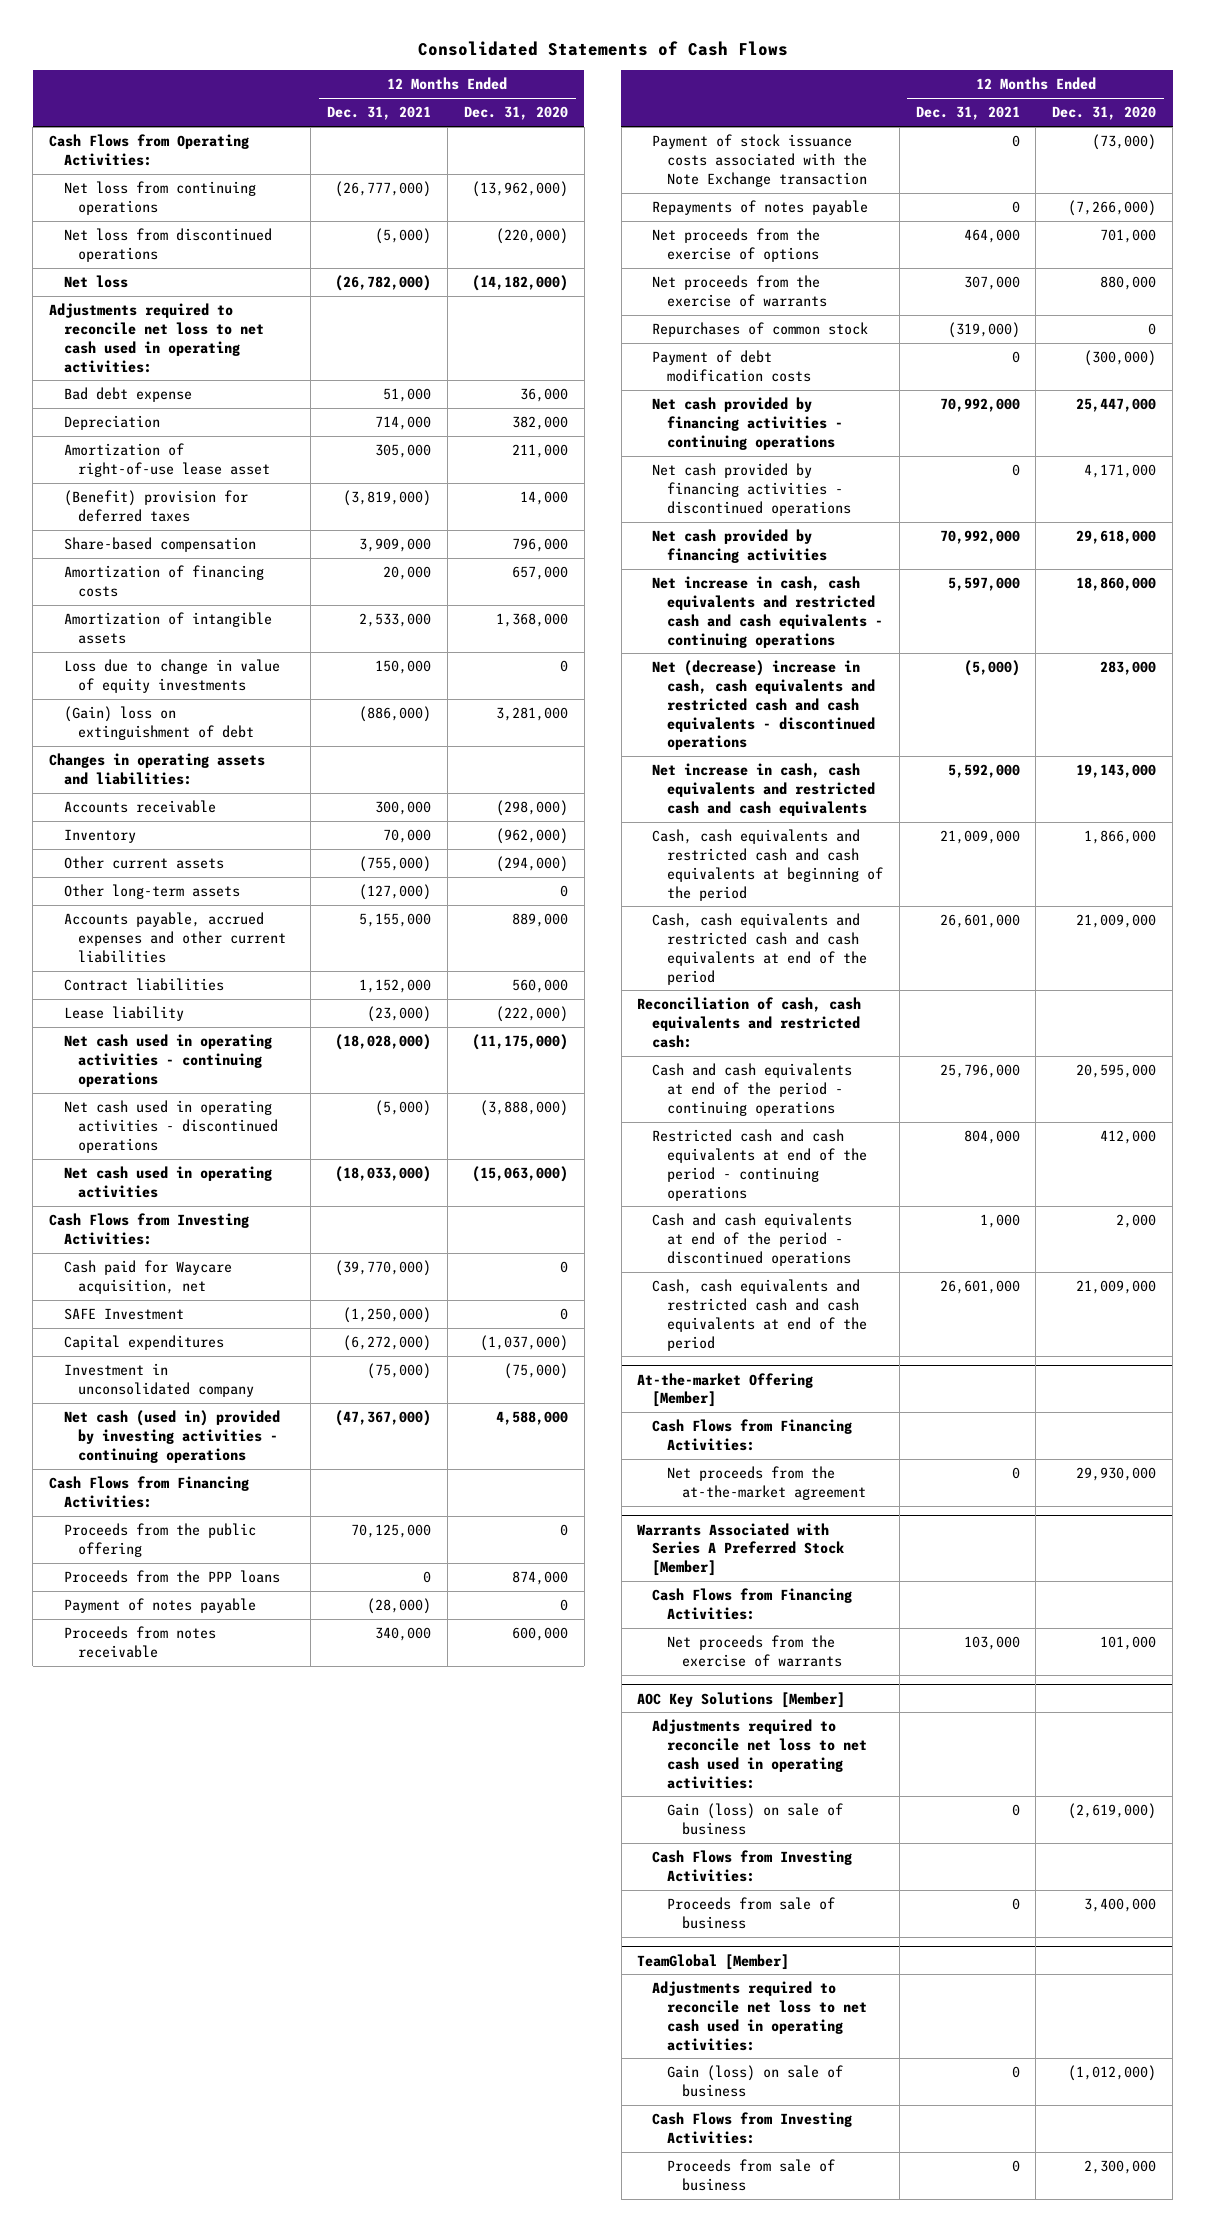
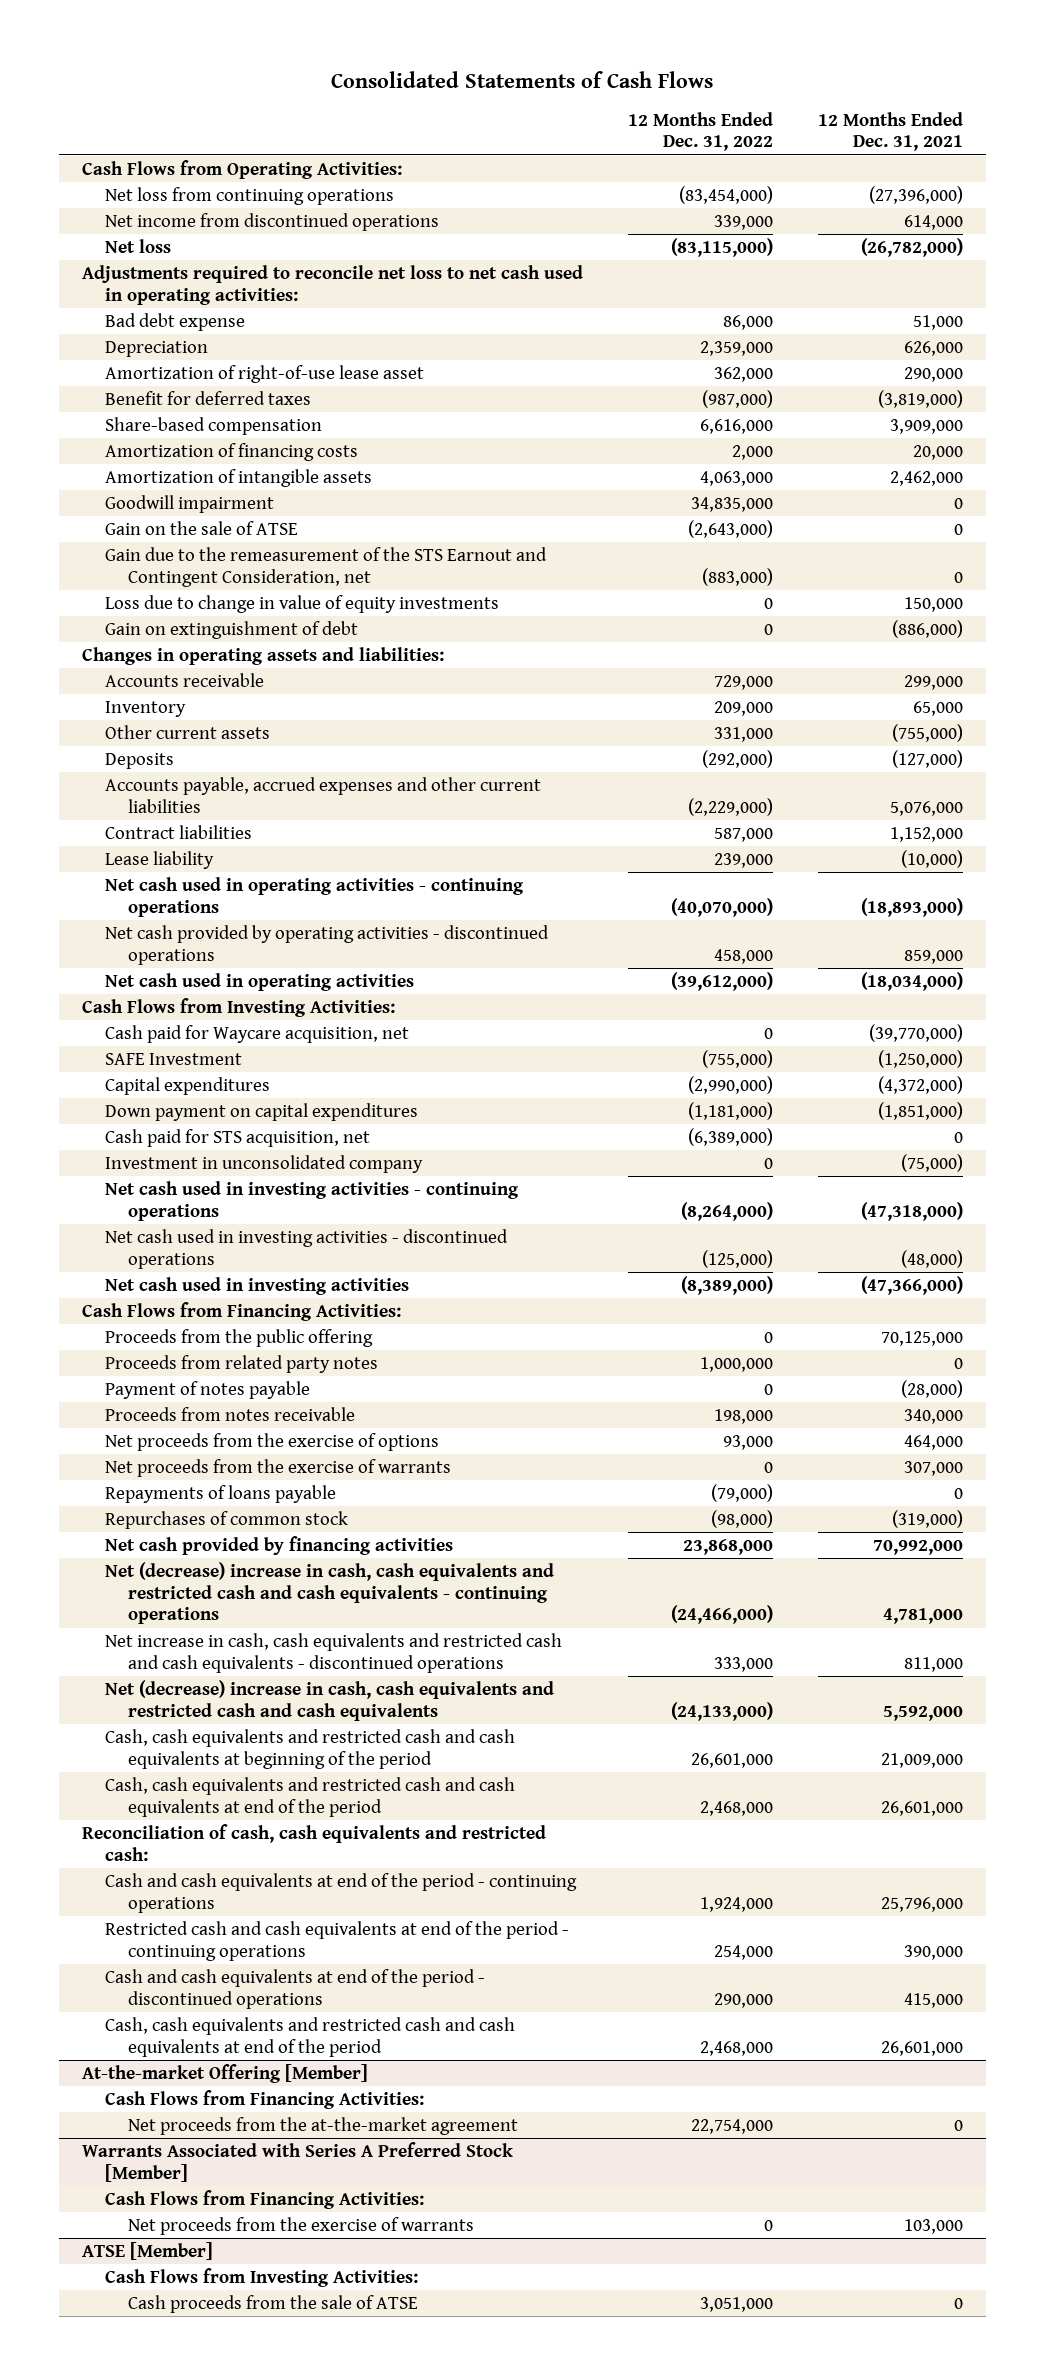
- | 12 Months Ended Dec. 31, 2021 | 12 Months Ended Dec. 31, 2020
+ | 12 Months Ended Dec. 31, 2022 | 12 Months Ended Dec. 31, 2021
- Net loss from continuing operations | (26,777,000) | (13,962,000)
- Net loss from discontinued operations | (5,000) | (220,000)
+ Net loss from continuing operations | (83,454,000) | (27,396,000)
+ Net income from discontinued operations | 339,000 | 614,000
- Depreciation | 714,000 | 382,000
- Amortization of right-of-use lease asset | 305,000 | 211,000
- (Benefit) provision for deferred taxes | (3,819,000) | 14,000
+ Depreciation | 2,359,000 | 626,000
+ Amortization of right-of-use lease asset | 362,000 | 290,000
+ Benefit for deferred taxes | (987,000) | (3,819,000)
- Amortization of intangible assets | 2,533,000 | 1,368,000
+ Amortization of intangible assets | 4,063,000 | 2,462,000
+ Goodwill impairment | 34,835,000 | 0
+ Gain on the sale of ATSE | (2,643,000) | 0
+ Gain due to the remeasurement of the STS Earnout and Contingent Consideration, net | (883,000) | 0
- (Gain) loss on extinguishment of debt | (886,000) | 3,281,000
+ Gain on extinguishment of debt | 0 | (886,000)
- Accounts receivable | 300,000 | (298,000)
- Inventory | 70,000 | (962,000)
+ Accounts receivable | 729,000 | 299,000
+ Inventory | 209,000 | 65,000
- Other long-term assets | (127,000) | 0
- Accounts payable, accrued expenses and other current liabilities | 5,155,000 | 889,000
+ Deposits | (292,000) | (127,000)
+ Accounts payable, accrued expenses and other current liabilities | (2,229,000) | 5,076,000
- Lease liability | (23,000) | (222,000)
- Net cash used in operating activities - continuing operations | (18,028,000) | (11,175,000)
- Net cash used in operating activities - discontinued operations | (5,000) | (3,888,000)
- Net cash used in operating activities | (18,033,000) | (15,063,000)
+ Lease liability | 239,000 | (10,000)
+ Net cash used in operating activities - continuing operations | (40,070,000) | (18,893,000)
+ Net cash provided by operating activities - discontinued operations | 458,000 | 859,000
+ Net cash used in operating activities | (39,612,000) | (18,034,000)
- Capital expenditures | (6,272,000) | (1,037,000)
+ Capital expenditures | (2,990,000) | (4,372,000)
+ Down payment on capital expenditures | (1,181,000) | (1,851,000)
+ Cash paid for STS acquisition, net | (6,389,000) | 0
- Net cash (used in) provided by investing activities - continuing operations | (47,367,000) | 4,588,000
+ Net cash used in investing activities - continuing operations | (8,264,000) | (47,318,000)
+ Net cash used in investing activities - discontinued operations | (125,000) | (48,000)
+ Net cash used in investing activities | (8,389,000) | (47,366,000)
- Proceeds from the PPP loans | 0 | 874,000
+ Proceeds from related party notes | 1,000,000 | 0
- Payment of stock issuance costs associated with the Note Exchange transaction | 0 | (73,000)
- Repayments of notes payable | 0 | (7,266,000)
+ Repayments of loans payable | (79,000) | 0
- Payment of debt modification costs | 0 | (300,000)
- Net cash provided by financing activities - continuing operations | 70,992,000 | 25,447,000
- Net cash provided by financing activities - discontinued operations | 0 | 4,171,000
- Net increase in cash, cash equivalents and restricted cash and cash equivalents - continuing operations | 5,597,000 | 18,860,000
- Net (decrease) increase in cash, cash equivalents and restricted cash and cash equivalents - discontinued operations | (5,000) | 283,000
- Net increase in cash, cash equivalents and restricted cash and cash equivalents | 5,592,000 | 19,143,000
+ Net (decrease) increase in cash, cash equivalents and restricted cash and cash equivalents - continuing operations | (24,466,000) | 4,781,000
+ Net increase in cash, cash equivalents and restricted cash and cash equivalents - discontinued operations | 333,000 | 811,000
+ Net (decrease) increase in cash, cash equivalents and restricted cash and cash equivalents | (24,133,000) | 5,592,000
- Restricted cash and cash equivalents at end of the period - continuing operations | 804,000 | 412,000
- Cash and cash equivalents at end of the period - discontinued operations | 1,000 | 2,000
+ Restricted cash and cash equivalents at end of the period - continuing operations | 254,000 | 390,000
+ Cash and cash equivalents at end of the period - discontinued operations | 290,000 | 415,000
- AOC Key Solutions [Member]
- Adjustments required to reconcile net loss to net cash used in operating activities:
- Gain (loss) on sale of business | 0 | (2,619,000)
- Cash Flows from Investing Activities:
- Proceeds from sale of business | 0 | 3,400,000
- TeamGlobal [Member]
- Adjustments required to reconcile net loss to net cash used in operating activities:
- Gain (loss) on sale of business | 0 | (1,012,000)
+ ATSE [Member]
- Proceeds from sale of business | 0 | 2,300,000
+ Cash proceeds from the sale of ATSE | 3,051,000 | 0

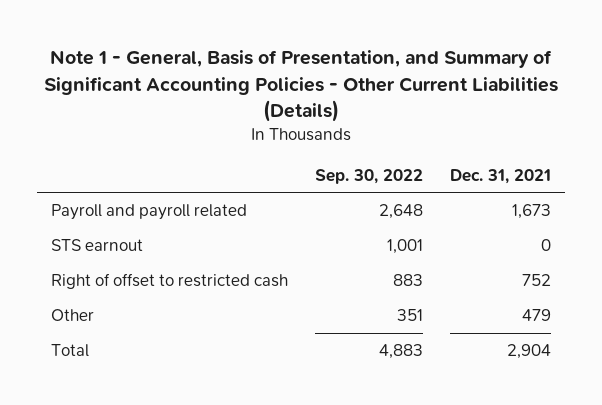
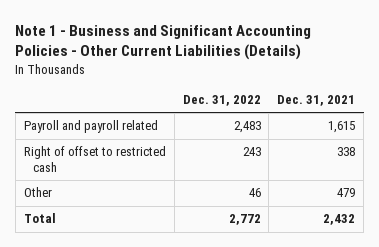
- Note 1 - General, Basis of Presentation, and Summary of Significant Accounting Policies - Other Current Liabilities (Details)
+ Note 1 - Business and Significant Accounting Policies - Other Current Liabilities (Details)
- | Sep. 30, 2022 | Dec. 31, 2021
+ | Dec. 31, 2022 | Dec. 31, 2021
- Payroll and payroll related | 2,648 | 1,673
- STS earnout | 1,001 | 0
- Right of offset to restricted cash | 883 | 752
+ Payroll and payroll related | 2,483 | 1,615
+ Right of offset to restricted cash | 243 | 338
- Total | 4,883 | 2,904
+ Total | 2,772 | 2,432

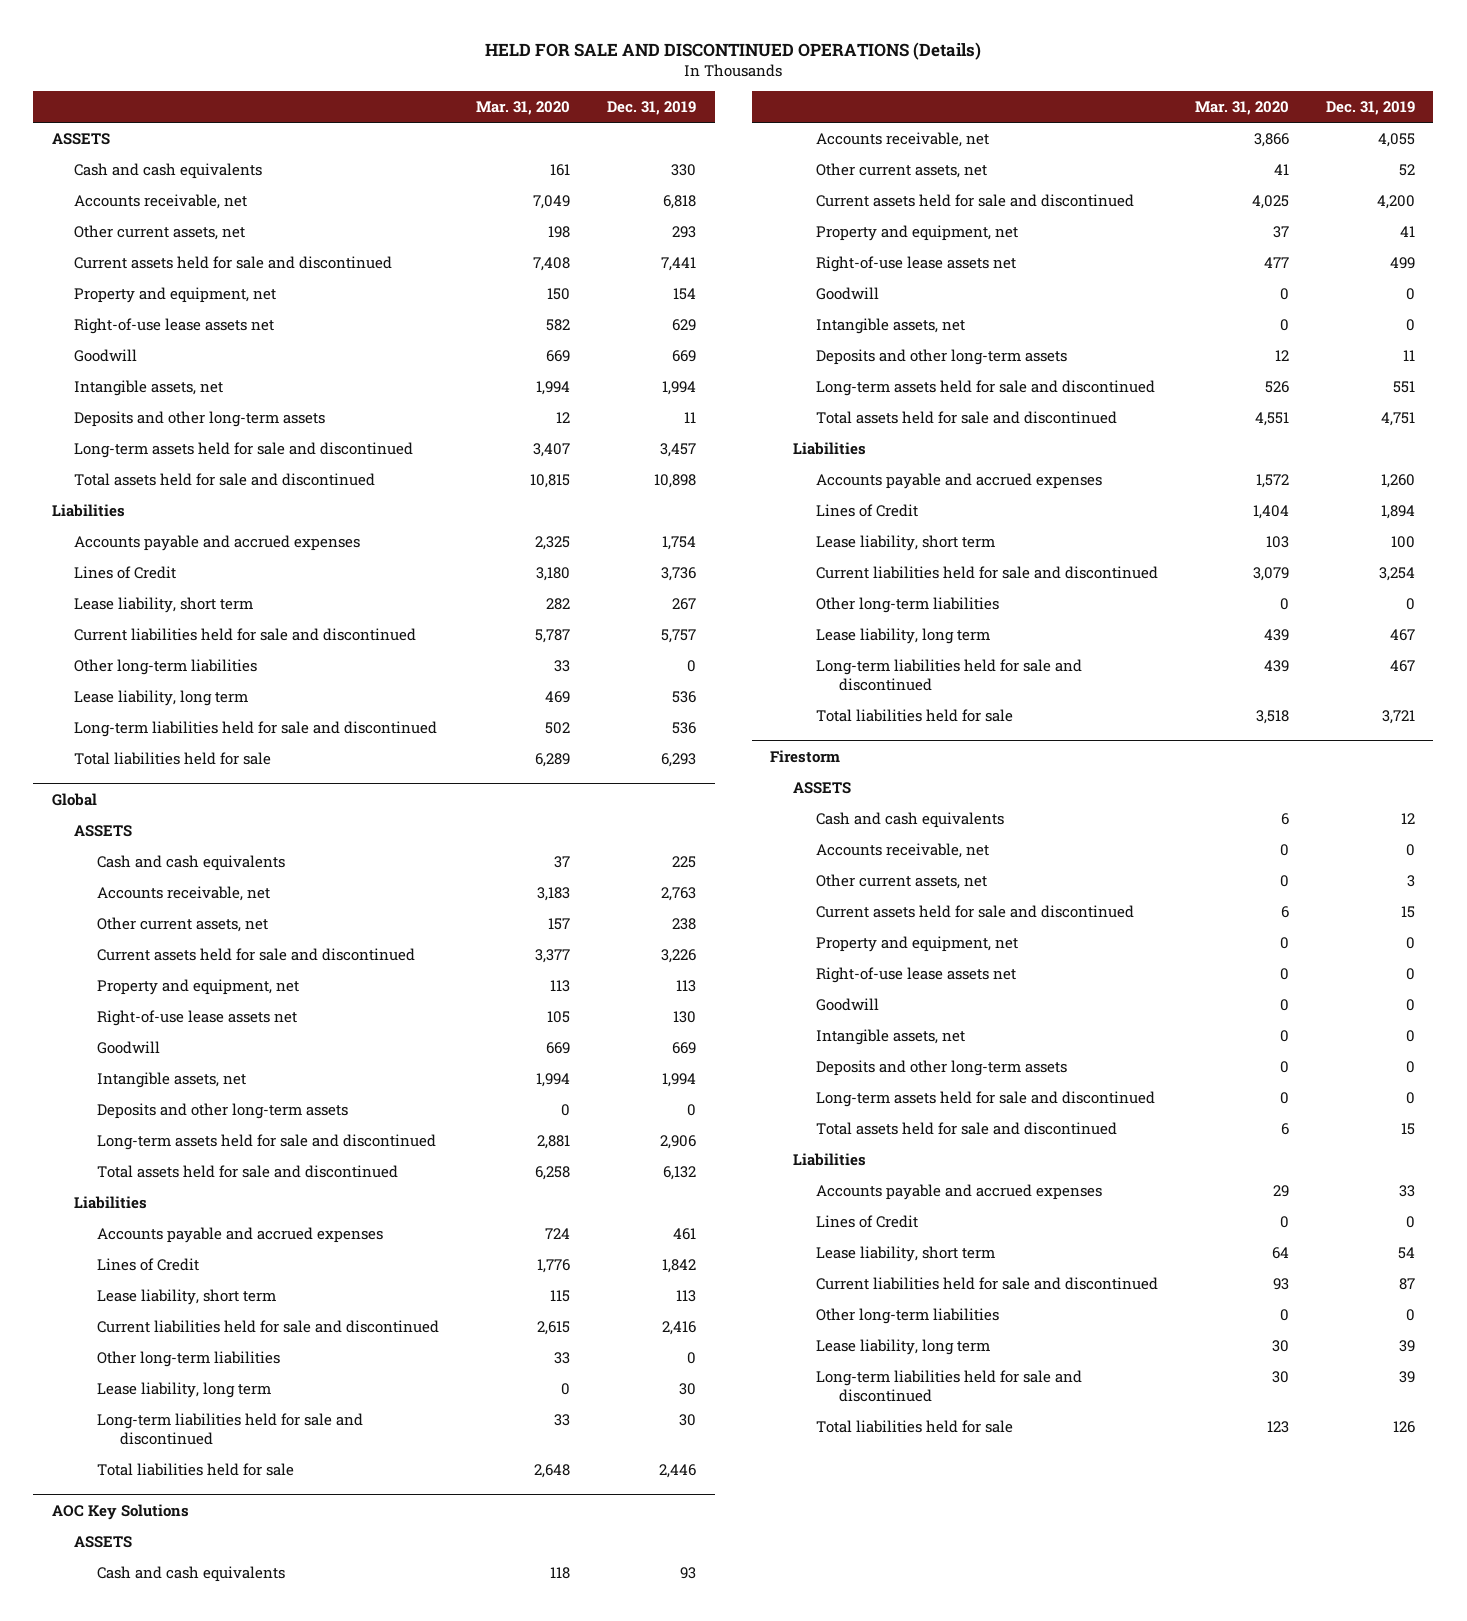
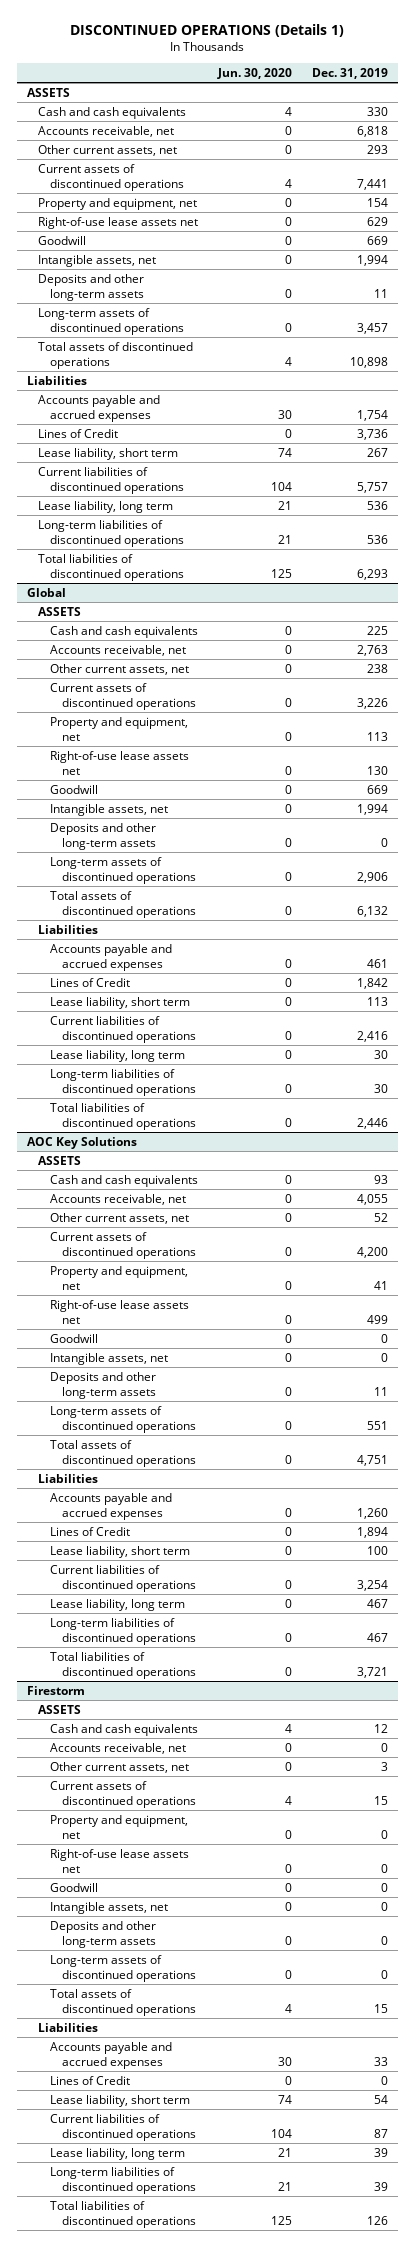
- HELD FOR SALE AND DISCONTINUED OPERATIONS (Details)
+ DISCONTINUED OPERATIONS (Details 1)
- | Mar. 31, 2020 | Dec. 31, 2019
+ | Jun. 30, 2020 | Dec. 31, 2019
- Current assets held for sale and discontinued | 7,408 | 7,441
+ Current assets of discontinued operations | 4 | 7,441
- Long-term assets held for sale and discontinued | 3,407 | 3,457
- Total assets held for sale and discontinued | 10,815 | 10,898
+ Long-term assets of discontinued operations | 0 | 3,457
+ Total assets of discontinued operations | 4 | 10,898
- Current liabilities held for sale and discontinued | 5,787 | 5,757
- Other long-term liabilities | 33 | 0
+ Current liabilities of discontinued operations | 104 | 5,757
- Long-term liabilities held for sale and discontinued | 502 | 536
- Total liabilities held for sale | 6,289 | 6,293
+ Long-term liabilities of discontinued operations | 21 | 536
+ Total liabilities of discontinued operations | 125 | 6,293
@ Global
- Current assets held for sale and discontinued | 3,377 | 3,226
+ Current assets of discontinued operations | 0 | 3,226
- Long-term assets held for sale and discontinued | 2,881 | 2,906
- Total assets held for sale and discontinued | 6,258 | 6,132
+ Long-term assets of discontinued operations | 0 | 2,906
+ Total assets of discontinued operations | 0 | 6,132
- Current liabilities held for sale and discontinued | 2,615 | 2,416
- Other long-term liabilities | 33 | 0
+ Current liabilities of discontinued operations | 0 | 2,416
- Long-term liabilities held for sale and discontinued | 33 | 30
- Total liabilities held for sale | 2,648 | 2,446
+ Long-term liabilities of discontinued operations | 0 | 30
+ Total liabilities of discontinued operations | 0 | 2,446
@ AOC Key Solutions
- Current assets held for sale and discontinued | 4,025 | 4,200
+ Current assets of discontinued operations | 0 | 4,200
- Long-term assets held for sale and discontinued | 526 | 551
- Total assets held for sale and discontinued | 4,551 | 4,751
+ Long-term assets of discontinued operations | 0 | 551
+ Total assets of discontinued operations | 0 | 4,751
- Current liabilities held for sale and discontinued | 3,079 | 3,254
- Other long-term liabilities | 0 | 0
+ Current liabilities of discontinued operations | 0 | 3,254
- Long-term liabilities held for sale and discontinued | 439 | 467
- Total liabilities held for sale | 3,518 | 3,721
+ Long-term liabilities of discontinued operations | 0 | 467
+ Total liabilities of discontinued operations | 0 | 3,721
@ Firestorm
- Current assets held for sale and discontinued | 6 | 15
+ Current assets of discontinued operations | 4 | 15
- Long-term assets held for sale and discontinued | 0 | 0
- Total assets held for sale and discontinued | 6 | 15
+ Long-term assets of discontinued operations | 0 | 0
+ Total assets of discontinued operations | 4 | 15
- Current liabilities held for sale and discontinued | 93 | 87
- Other long-term liabilities | 0 | 0
+ Current liabilities of discontinued operations | 104 | 87
- Long-term liabilities held for sale and discontinued | 30 | 39
- Total liabilities held for sale | 123 | 126
+ Long-term liabilities of discontinued operations | 21 | 39
+ Total liabilities of discontinued operations | 125 | 126

